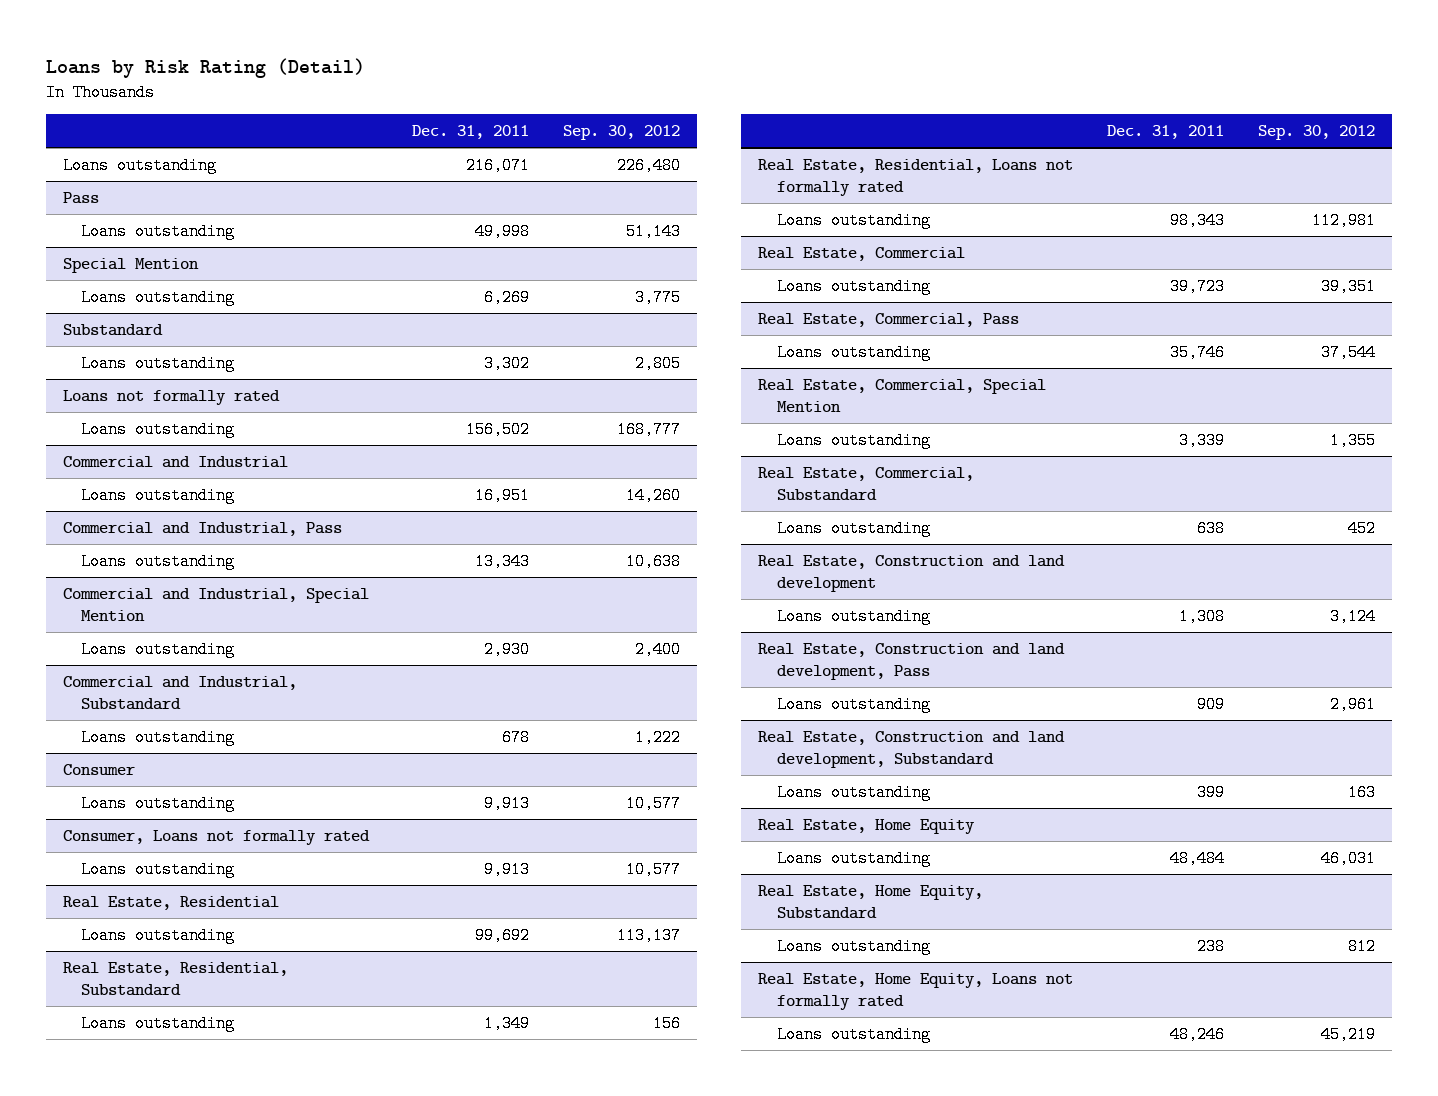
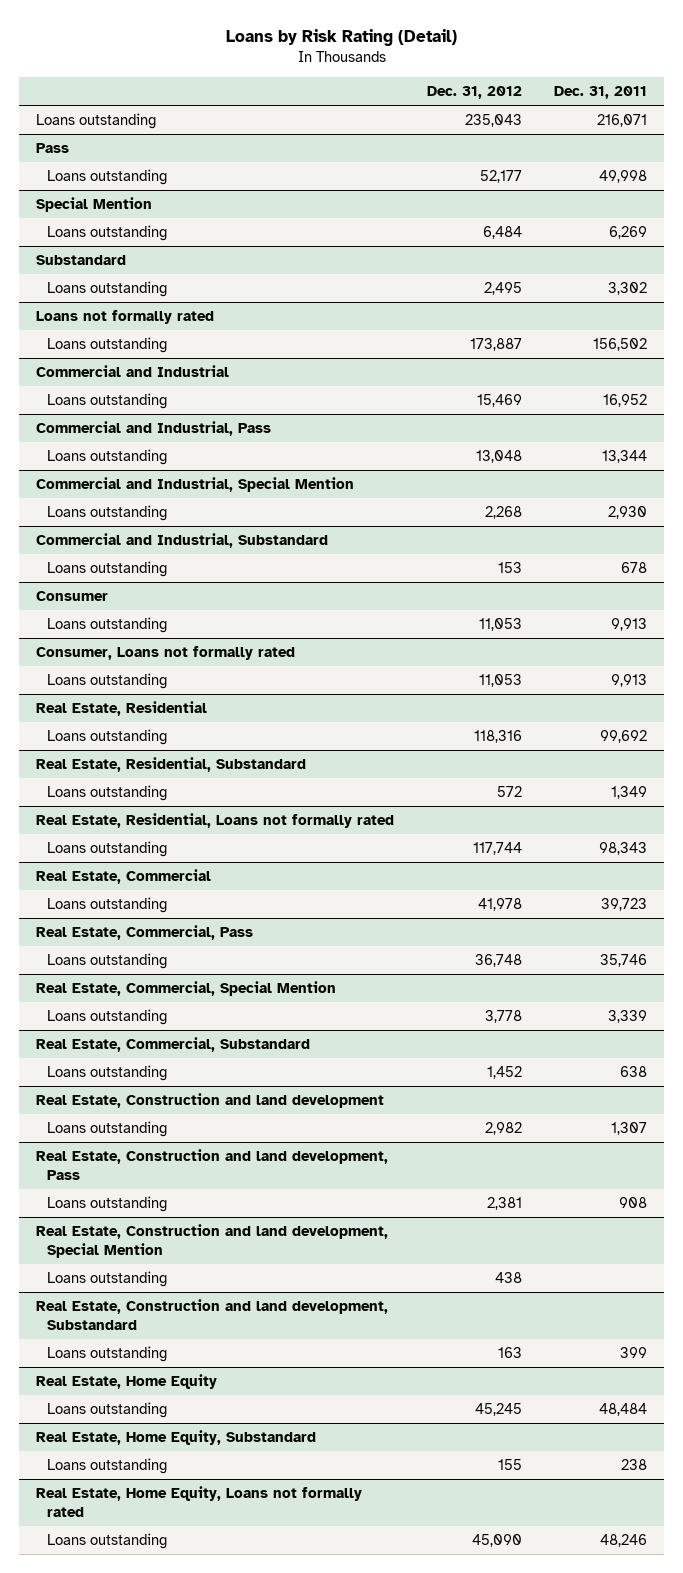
- | Dec. 31, 2011 | Sep. 30, 2012
+ | Dec. 31, 2012 | Dec. 31, 2011
@ Commercial and Industrial
- Loans outstanding | 16,951 | 14,260
+ Loans outstanding | 15,469 | 16,952
@ Commercial and Industrial, Pass
- Loans outstanding | 13,343 | 10,638
+ Loans outstanding | 13,048 | 13,344
@ Real Estate, Construction and land development
- Loans outstanding | 1,308 | 3,124
+ Loans outstanding | 2,982 | 1,307
@ Real Estate, Construction and land development, Pass
- Loans outstanding | 909 | 2,961
+ Loans outstanding | 2,381 | 908
+ Real Estate, Construction and land development, Special Mention
+ Loans outstanding | 438 |

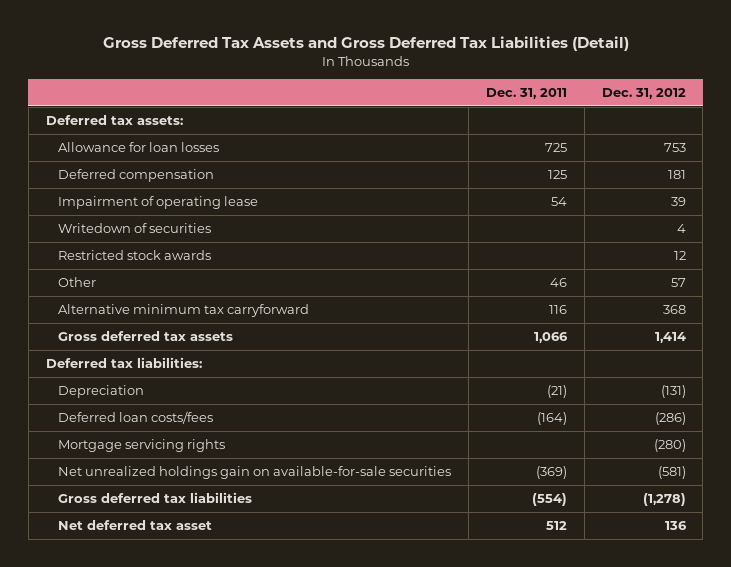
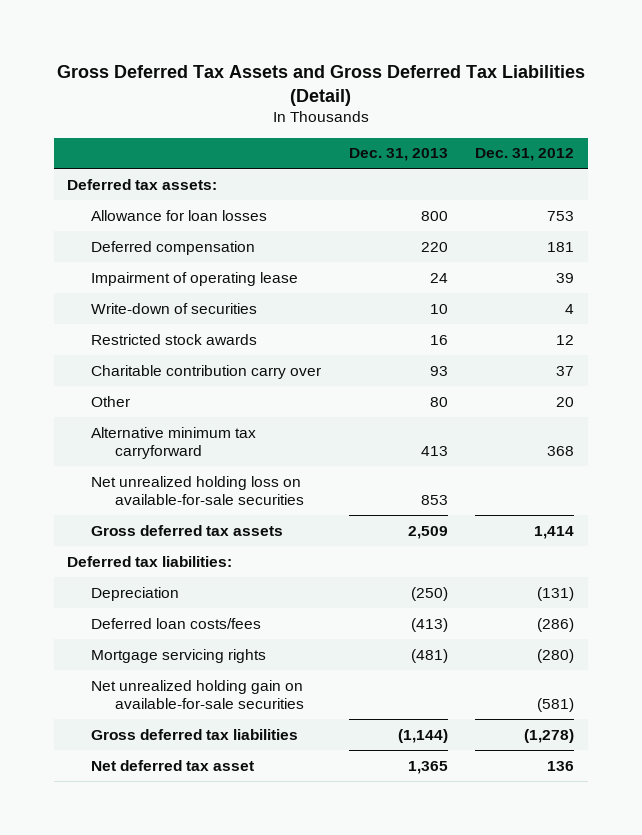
- | Dec. 31, 2011 | Dec. 31, 2012
+ | Dec. 31, 2013 | Dec. 31, 2012
- Writedown of securities | | 4
+ Write-down of securities | 10 | 4
- Other | 46 | 57
+ Charitable contribution carry over | 93 | 37
+ Other | 80 | 20
+ Net unrealized holding loss on available-for-sale securities | 853 |
- Net unrealized holdings gain on available-for-sale securities | (369) | (581)
+ Net unrealized holding gain on available-for-sale securities | | (581)

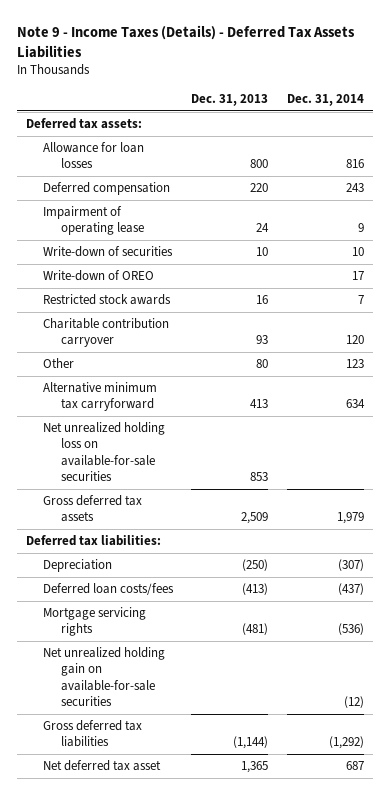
- Gross Deferred Tax Assets and Gross Deferred Tax Liabilities (Detail)
+ Note 9 - Income Taxes (Details) - Deferred Tax Assets Liabilities
- | Dec. 31, 2013 | Dec. 31, 2012
+ | Dec. 31, 2013 | Dec. 31, 2014
+ Write-down of OREO | | 17
- Charitable contribution carry over | 93 | 37
+ Charitable contribution carryover | 93 | 120

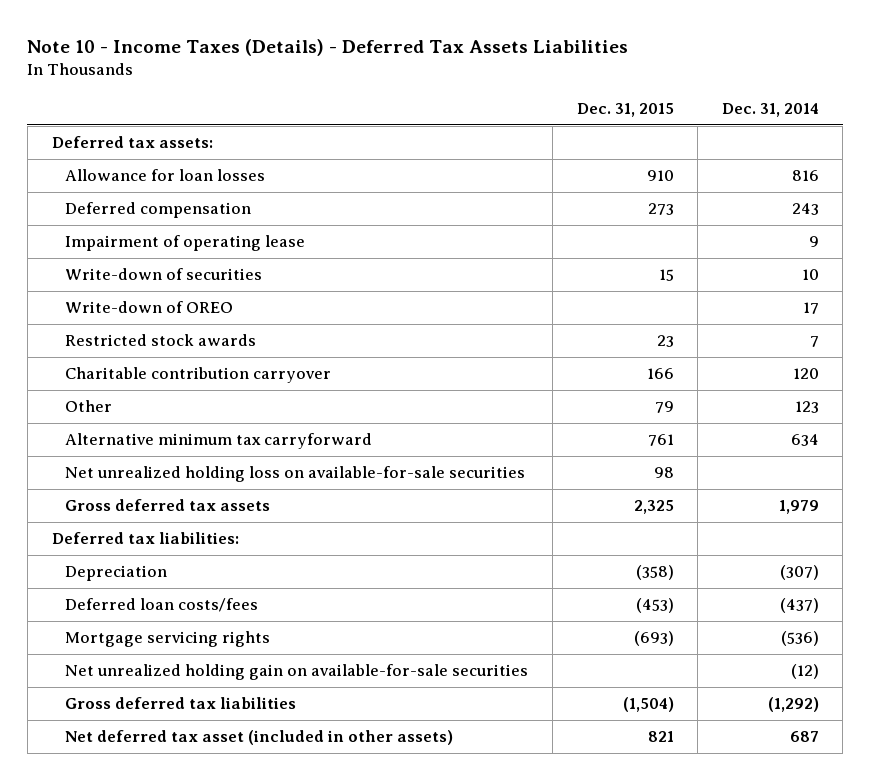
- Note 9 - Income Taxes (Details) - Deferred Tax Assets Liabilities
+ Note 10 - Income Taxes (Details) - Deferred Tax Assets Liabilities
- | Dec. 31, 2013 | Dec. 31, 2014
+ | Dec. 31, 2015 | Dec. 31, 2014
- Net deferred tax asset | 1,365 | 687
+ Net deferred tax asset (included in other assets) | 821 | 687

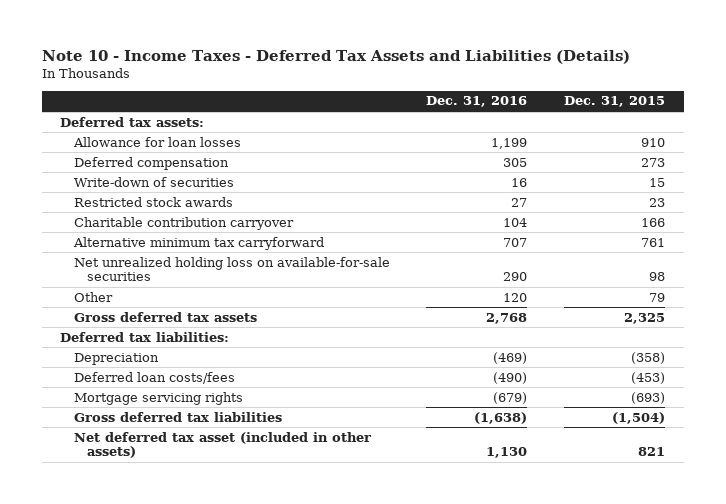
- Note 10 - Income Taxes (Details) - Deferred Tax Assets Liabilities
+ Note 10 - Income Taxes - Deferred Tax Assets and Liabilities (Details)
- | Dec. 31, 2015 | Dec. 31, 2014
+ | Dec. 31, 2016 | Dec. 31, 2015
- Impairment of operating lease | | 9
- Write-down of OREO | | 17
moved down: Other | 120 | 79
- Net unrealized holding gain on available-for-sale securities | | (12)

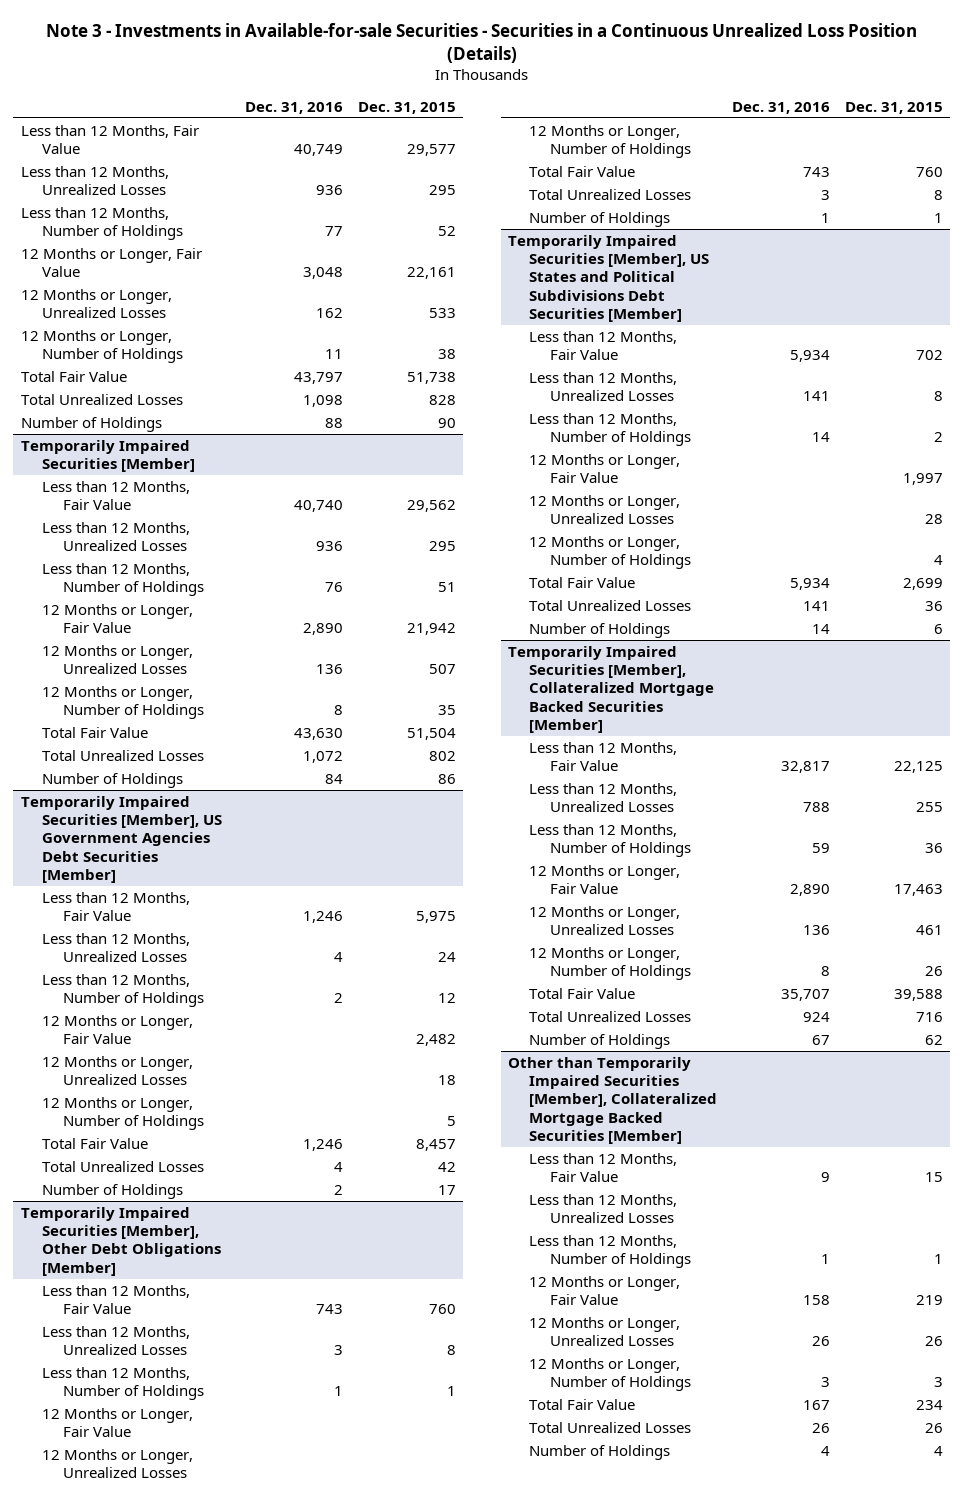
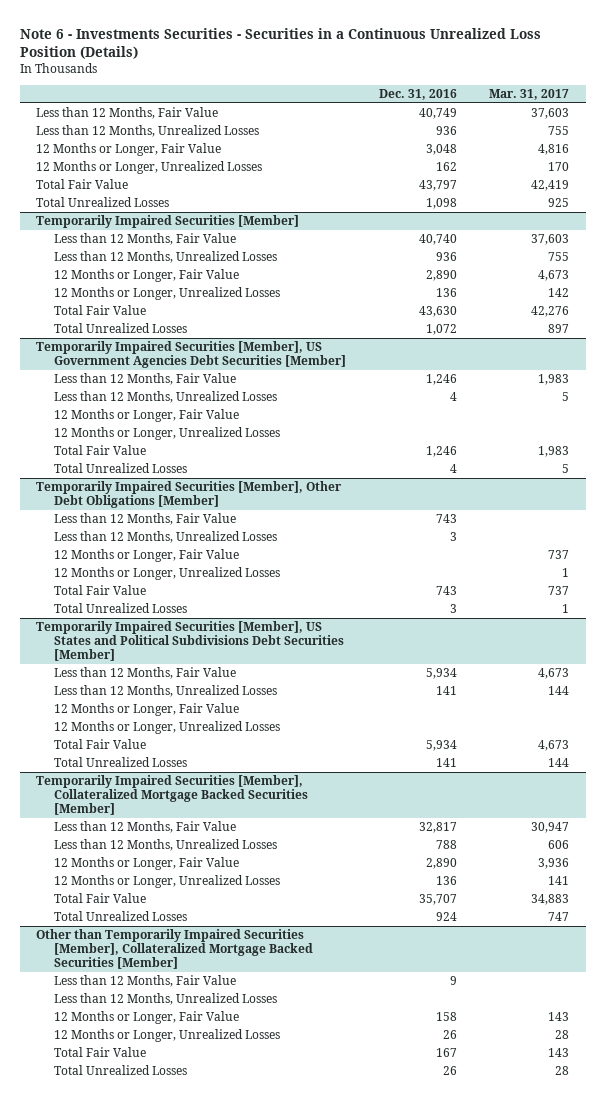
- Note 3 - Investments in Available-for-sale Securities - Securities in a Continuous Unrealized Loss Position (Details)
+ Note 6 - Investments Securities - Securities in a Continuous Unrealized Loss Position (Details)
- | Dec. 31, 2016 | Dec. 31, 2015
+ | Dec. 31, 2016 | Mar. 31, 2017
- Less than 12 Months, Number of Holdings | 77 | 52
- 12 Months or Longer, Number of Holdings | 11 | 38
- Number of Holdings | 88 | 90
@ Temporarily Impaired Securities [Member]
- Less than 12 Months, Number of Holdings | 76 | 51
- 12 Months or Longer, Number of Holdings | 8 | 35
- Number of Holdings | 84 | 86
@ Temporarily Impaired Securities [Member], US Government Agencies Debt Securities [Member]
- Less than 12 Months, Number of Holdings | 2 | 12
- 12 Months or Longer, Number of Holdings | | 5
- Number of Holdings | 2 | 17
@ Temporarily Impaired Securities [Member], Other Debt Obligations [Member]
- Less than 12 Months, Number of Holdings | 1 | 1
- 12 Months or Longer, Number of Holdings
- Number of Holdings | 1 | 1
@ Temporarily Impaired Securities [Member], US States and Political Subdivisions Debt Securities [Member]
- Less than 12 Months, Number of Holdings | 14 | 2
- 12 Months or Longer, Number of Holdings | | 4
- Number of Holdings | 14 | 6
@ Temporarily Impaired Securities [Member], Collateralized Mortgage Backed Securities [Member]
- Less than 12 Months, Number of Holdings | 59 | 36
- 12 Months or Longer, Number of Holdings | 8 | 26
- Number of Holdings | 67 | 62
@ Other than Temporarily Impaired Securities [Member], Collateralized Mortgage Backed Securities [Member]
- Less than 12 Months, Number of Holdings | 1 | 1
- 12 Months or Longer, Number of Holdings | 3 | 3
- Number of Holdings | 4 | 4

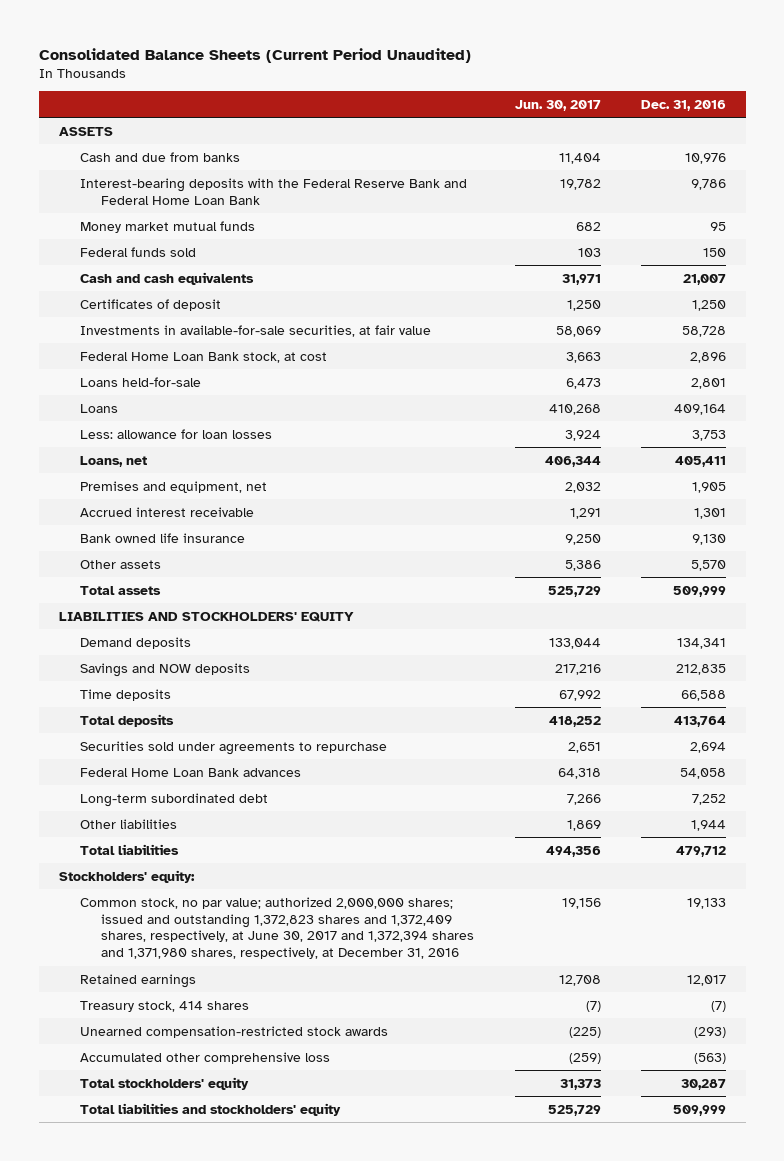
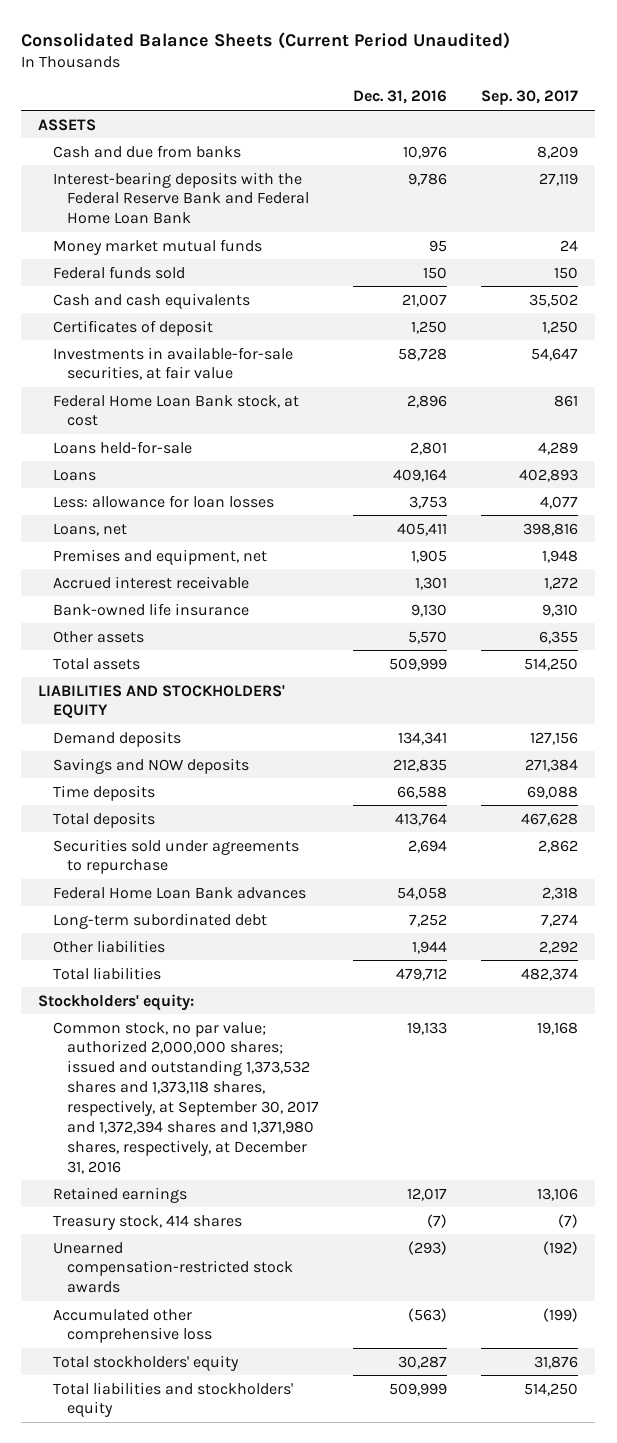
- | Jun. 30, 2017 | Dec. 31, 2016
+ | Dec. 31, 2016 | Sep. 30, 2017
- Bank owned life insurance | 9,250 | 9,130
+ Bank-owned life insurance | 9,130 | 9,310
- Common stock, no par value; authorized 2,000,000 shares; issued and outstanding 1,372,823 shares and 1,372,409 shares, respectively, at June 30, 2017 and 1,372,394 shares and 1,371,980 shares, respectively, at December 31, 2016 | 19,156 | 19,133
+ Common stock, no par value; authorized 2,000,000 shares; issued and outstanding 1,373,532 shares and 1,373,118 shares, respectively, at September 30, 2017 and 1,372,394 shares and 1,371,980 shares, respectively, at December 31, 2016 | 19,133 | 19,168

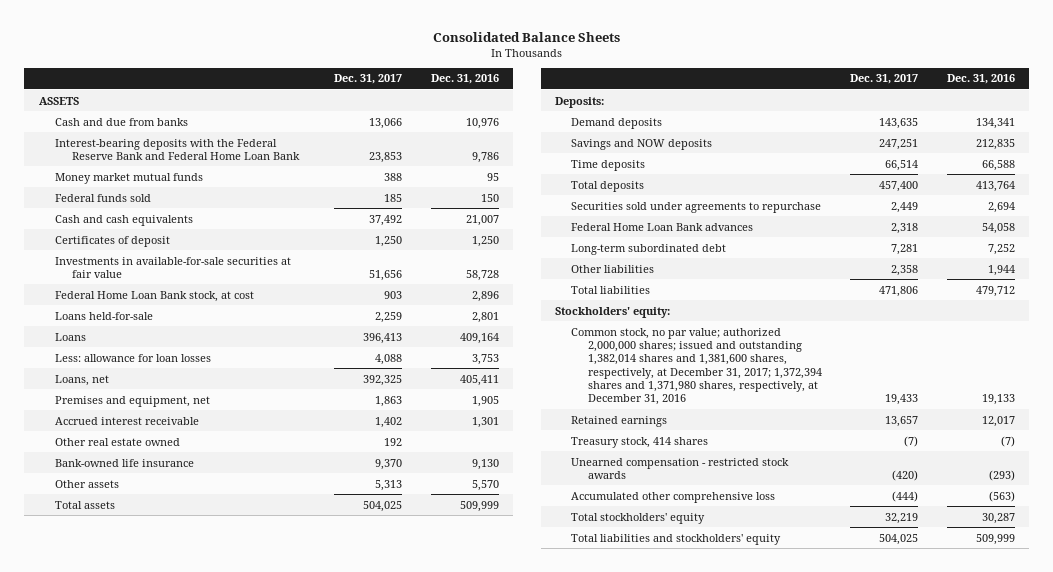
- Consolidated Balance Sheets (Current Period Unaudited)
+ Consolidated Balance Sheets
- | Dec. 31, 2016 | Sep. 30, 2017
+ | Dec. 31, 2017 | Dec. 31, 2016
- Investments in available-for-sale securities, at fair value | 58,728 | 54,647
+ Investments in available-for-sale securities at fair value | 51,656 | 58,728
+ Other real estate owned | 192 |
- LIABILITIES AND STOCKHOLDERS' EQUITY
+ Deposits:
- Common stock, no par value; authorized 2,000,000 shares; issued and outstanding 1,373,532 shares and 1,373,118 shares, respectively, at September 30, 2017 and 1,372,394 shares and 1,371,980 shares, respectively, at December 31, 2016 | 19,133 | 19,168
+ Common stock, no par value; authorized 2,000,000 shares; issued and outstanding 1,382,014 shares and 1,381,600 shares, respectively, at December 31, 2017; 1,372,394 shares and 1,371,980 shares, respectively, at December 31, 2016 | 19,433 | 19,133
- Unearned compensation-restricted stock awards | (293) | (192)
+ Unearned compensation - restricted stock awards | (420) | (293)

